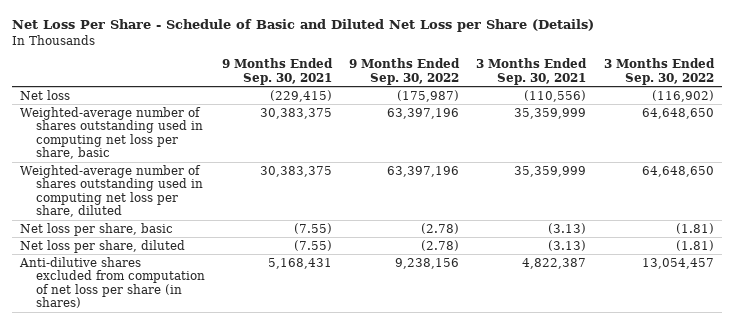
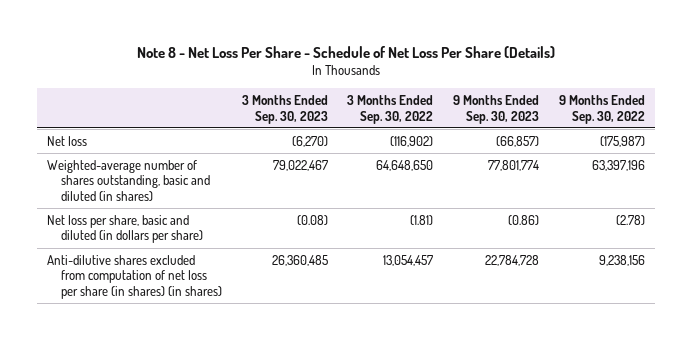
- Net Loss Per Share - Schedule of Basic and Diluted Net Loss per Share (Details)
+ Note 8 - Net Loss Per Share - Schedule of Net Loss Per Share (Details)
- | 9 Months Ended Sep. 30, 2021 | 9 Months Ended Sep. 30, 2022 | 3 Months Ended Sep. 30, 2021 | 3 Months Ended Sep. 30, 2022
+ | 3 Months Ended Sep. 30, 2023 | 3 Months Ended Sep. 30, 2022 | 9 Months Ended Sep. 30, 2023 | 9 Months Ended Sep. 30, 2022
- Weighted-average number of shares outstanding used in computing net loss per share, basic | 30,383,375 | 63,397,196 | 35,359,999 | 64,648,650
- Weighted-average number of shares outstanding used in computing net loss per share, diluted | 30,383,375 | 63,397,196 | 35,359,999 | 64,648,650
- Net loss per share, basic | (7.55) | (2.78) | (3.13) | (1.81)
- Net loss per share, diluted | (7.55) | (2.78) | (3.13) | (1.81)
- Anti-dilutive shares excluded from computation of net loss per share (in shares) | 5,168,431 | 9,238,156 | 4,822,387 | 13,054,457
+ Weighted-average number of shares outstanding, basic and diluted (in shares) | 79,022,467 | 64,648,650 | 77,801,774 | 63,397,196
+ Net loss per share, basic and diluted (in dollars per share) | (0.08) | (1.81) | (0.86) | (2.78)
+ Anti-dilutive shares excluded from computation of net loss per share (in shares) (in shares) | 26,360,485 | 13,054,457 | 22,784,728 | 9,238,156

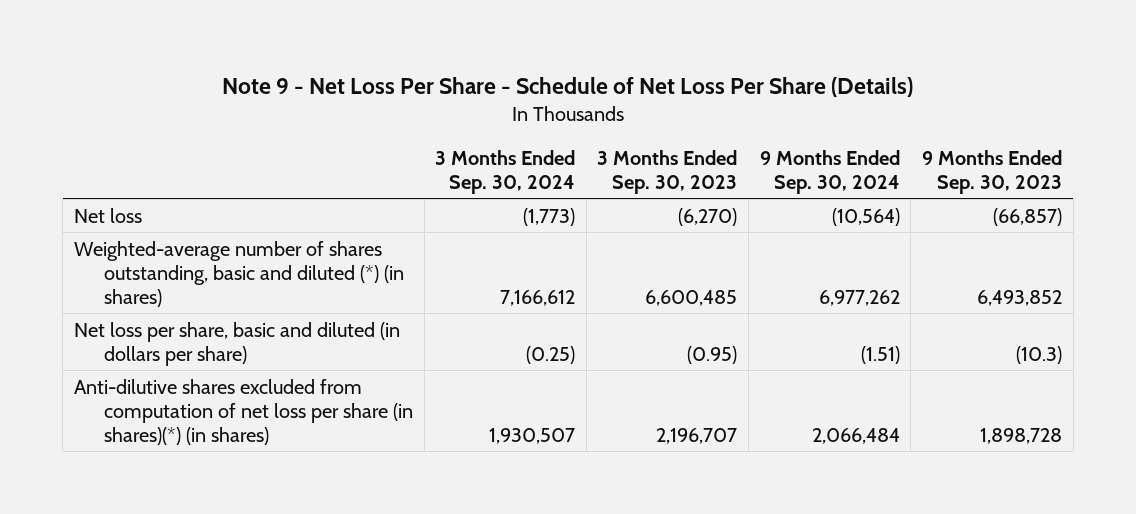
- Note 8 - Net Loss Per Share - Schedule of Net Loss Per Share (Details)
+ Note 9 - Net Loss Per Share - Schedule of Net Loss Per Share (Details)
- | 3 Months Ended Sep. 30, 2023 | 3 Months Ended Sep. 30, 2022 | 9 Months Ended Sep. 30, 2023 | 9 Months Ended Sep. 30, 2022
+ | 3 Months Ended Sep. 30, 2024 | 3 Months Ended Sep. 30, 2023 | 9 Months Ended Sep. 30, 2024 | 9 Months Ended Sep. 30, 2023
- Weighted-average number of shares outstanding, basic and diluted (in shares) | 79,022,467 | 64,648,650 | 77,801,774 | 63,397,196
- Net loss per share, basic and diluted (in dollars per share) | (0.08) | (1.81) | (0.86) | (2.78)
- Anti-dilutive shares excluded from computation of net loss per share (in shares) (in shares) | 26,360,485 | 13,054,457 | 22,784,728 | 9,238,156
+ Weighted-average number of shares outstanding, basic and diluted (*) (in shares) | 7,166,612 | 6,600,485 | 6,977,262 | 6,493,852
+ Net loss per share, basic and diluted (in dollars per share) | (0.25) | (0.95) | (1.51) | (10.3)
+ Anti-dilutive shares excluded from computation of net loss per share (in shares)(*) (in shares) | 1,930,507 | 2,196,707 | 2,066,484 | 1,898,728

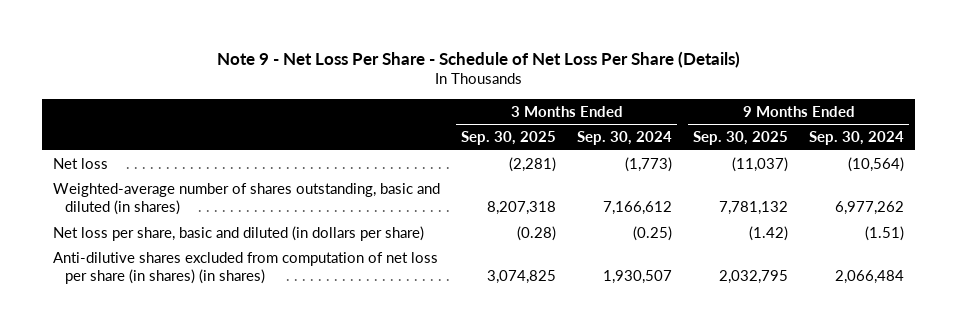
- | 3 Months Ended Sep. 30, 2024 | 3 Months Ended Sep. 30, 2023 | 9 Months Ended Sep. 30, 2024 | 9 Months Ended Sep. 30, 2023
+ | 3 Months Ended Sep. 30, 2025 | 3 Months Ended Sep. 30, 2024 | 9 Months Ended Sep. 30, 2025 | 9 Months Ended Sep. 30, 2024
- Weighted-average number of shares outstanding, basic and diluted (*) (in shares) | 7,166,612 | 6,600,485 | 6,977,262 | 6,493,852
+ Weighted-average number of shares outstanding, basic and diluted (in shares) | 8,207,318 | 7,166,612 | 7,781,132 | 6,977,262
- Anti-dilutive shares excluded from computation of net loss per share (in shares)(*) (in shares) | 1,930,507 | 2,196,707 | 2,066,484 | 1,898,728
+ Anti-dilutive shares excluded from computation of net loss per share (in shares) (in shares) | 3,074,825 | 1,930,507 | 2,032,795 | 2,066,484

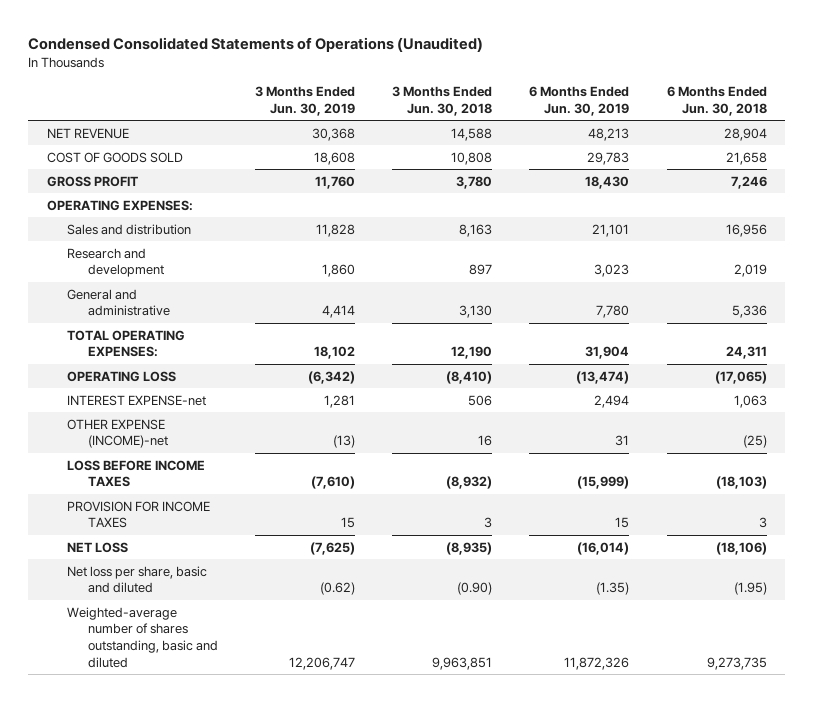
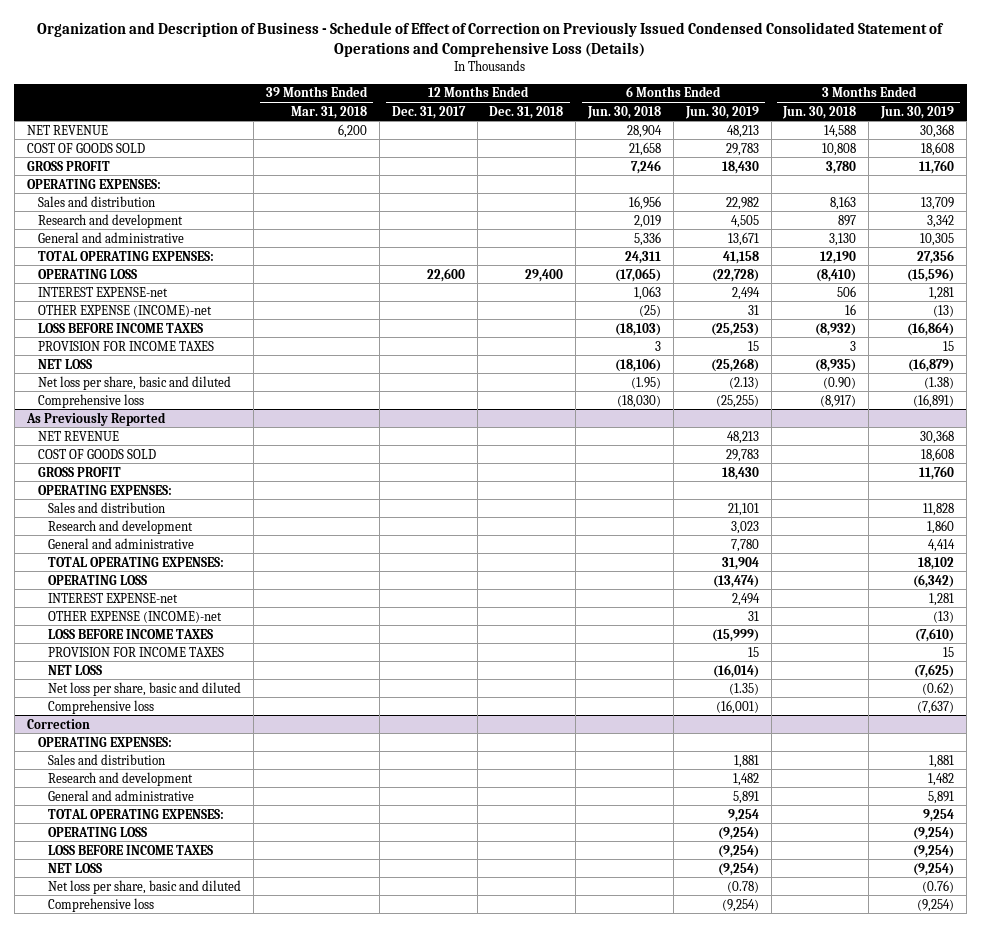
- Condensed Consolidated Statements of Operations (Unaudited)
+ Organization and Description of Business - Schedule of Effect of Correction on Previously Issued Condensed Consolidated Statement of Operations and Comprehensive Loss (Details)
- | 3 Months Ended Jun. 30, 2019 | 3 Months Ended Jun. 30, 2018 | 6 Months Ended Jun. 30, 2019 | 6 Months Ended Jun. 30, 2018
+ | 39 Months Ended Mar. 31, 2018 | 12 Months Ended Dec. 31, 2017 | 12 Months Ended Dec. 31, 2018 | 6 Months Ended Jun. 30, 2018 | 6 Months Ended Jun. 30, 2019 | 3 Months Ended Jun. 30, 2018 | 3 Months Ended Jun. 30, 2019
- Sales and distribution | 11,828 | 8,163 | 21,101 | 16,956
- Research and development | 1,860 | 897 | 3,023 | 2,019
- General and administrative | 4,414 | 3,130 | 7,780 | 5,336
- TOTAL OPERATING EXPENSES: | 18,102 | 12,190 | 31,904 | 24,311
- OPERATING LOSS | (6,342) | (8,410) | (13,474) | (17,065)
+ Sales and distribution | | | | 16,956 | 22,982 | 8,163 | 13,709
+ Research and development | | | | 2,019 | 4,505 | 897 | 3,342
+ General and administrative | | | | 5,336 | 13,671 | 3,130 | 10,305
+ TOTAL OPERATING EXPENSES: | | | | 24,311 | 41,158 | 12,190 | 27,356
+ OPERATING LOSS | | 22,600 | 29,400 | (17,065) | (22,728) | (8,410) | (15,596)
- LOSS BEFORE INCOME TAXES | (7,610) | (8,932) | (15,999) | (18,103)
+ LOSS BEFORE INCOME TAXES | | | | (18,103) | (25,253) | (8,932) | (16,864)
- NET LOSS | (7,625) | (8,935) | (16,014) | (18,106)
- Net loss per share, basic and diluted | (0.62) | (0.90) | (1.35) | (1.95)
- Weighted-average number of shares outstanding, basic and diluted | 12,206,747 | 9,963,851 | 11,872,326 | 9,273,735
+ NET LOSS | | | | (18,106) | (25,268) | (8,935) | (16,879)
+ Net loss per share, basic and diluted | | | | (1.95) | (2.13) | (0.90) | (1.38)
+ Comprehensive loss | | | | (18,030) | (25,255) | (8,917) | (16,891)
+ As Previously Reported
+ NET REVENUE | | | | | 48,213 | | 30,368
+ COST OF GOODS SOLD | | | | | 29,783 | | 18,608
+ GROSS PROFIT | | | | | 18,430 | | 11,760
+ OPERATING EXPENSES:
+ Sales and distribution | | | | | 21,101 | | 11,828
+ Research and development | | | | | 3,023 | | 1,860
+ General and administrative | | | | | 7,780 | | 4,414
+ TOTAL OPERATING EXPENSES: | | | | | 31,904 | | 18,102
+ OPERATING LOSS | | | | | (13,474) | | (6,342)
+ INTEREST EXPENSE-net | | | | | 2,494 | | 1,281
+ OTHER EXPENSE (INCOME)-net | | | | | 31 | | (13)
+ LOSS BEFORE INCOME TAXES | | | | | (15,999) | | (7,610)
+ PROVISION FOR INCOME TAXES | | | | | 15 | | 15
+ NET LOSS | | | | | (16,014) | | (7,625)
+ Net loss per share, basic and diluted | | | | | (1.35) | | (0.62)
+ Comprehensive loss | | | | | (16,001) | | (7,637)
+ Correction
+ OPERATING EXPENSES:
+ Sales and distribution | | | | | 1,881 | | 1,881
+ Research and development | | | | | 1,482 | | 1,482
+ General and administrative | | | | | 5,891 | | 5,891
+ TOTAL OPERATING EXPENSES: | | | | | 9,254 | | 9,254
+ OPERATING LOSS | | | | | (9,254) | | (9,254)
+ LOSS BEFORE INCOME TAXES | | | | | (9,254) | | (9,254)
+ NET LOSS | | | | | (9,254) | | (9,254)
+ Net loss per share, basic and diluted | | | | | (0.78) | | (0.76)
+ Comprehensive loss | | | | | (9,254) | | (9,254)

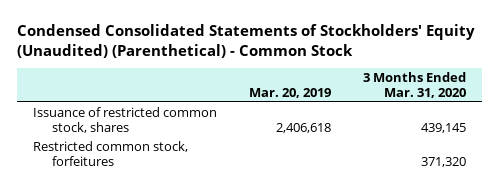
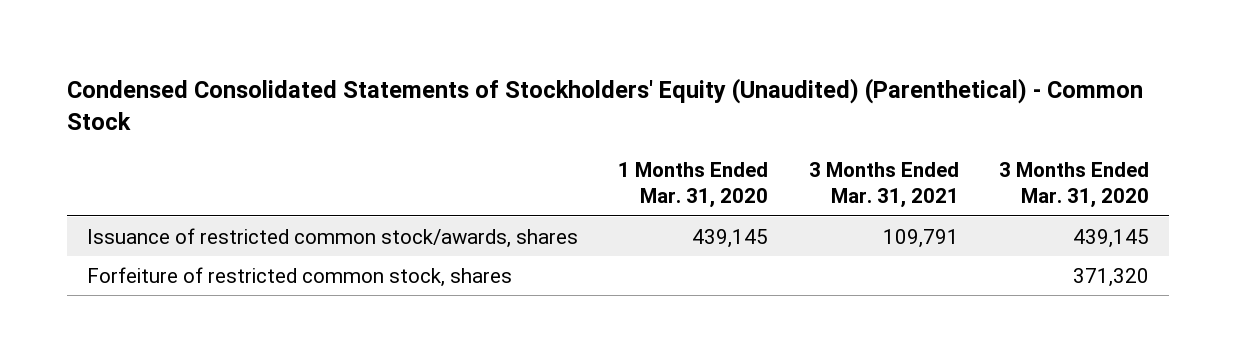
- | Mar. 20, 2019 | 3 Months Ended Mar. 31, 2020
+ | 1 Months Ended Mar. 31, 2020 | 3 Months Ended Mar. 31, 2021 | 3 Months Ended Mar. 31, 2020
- Issuance of restricted common stock, shares | 2,406,618 | 439,145
- Restricted common stock, forfeitures | | 371,320
+ Issuance of restricted common stock/awards, shares | 439,145 | 109,791 | 439,145
+ Forfeiture of restricted common stock, shares | | | 371,320

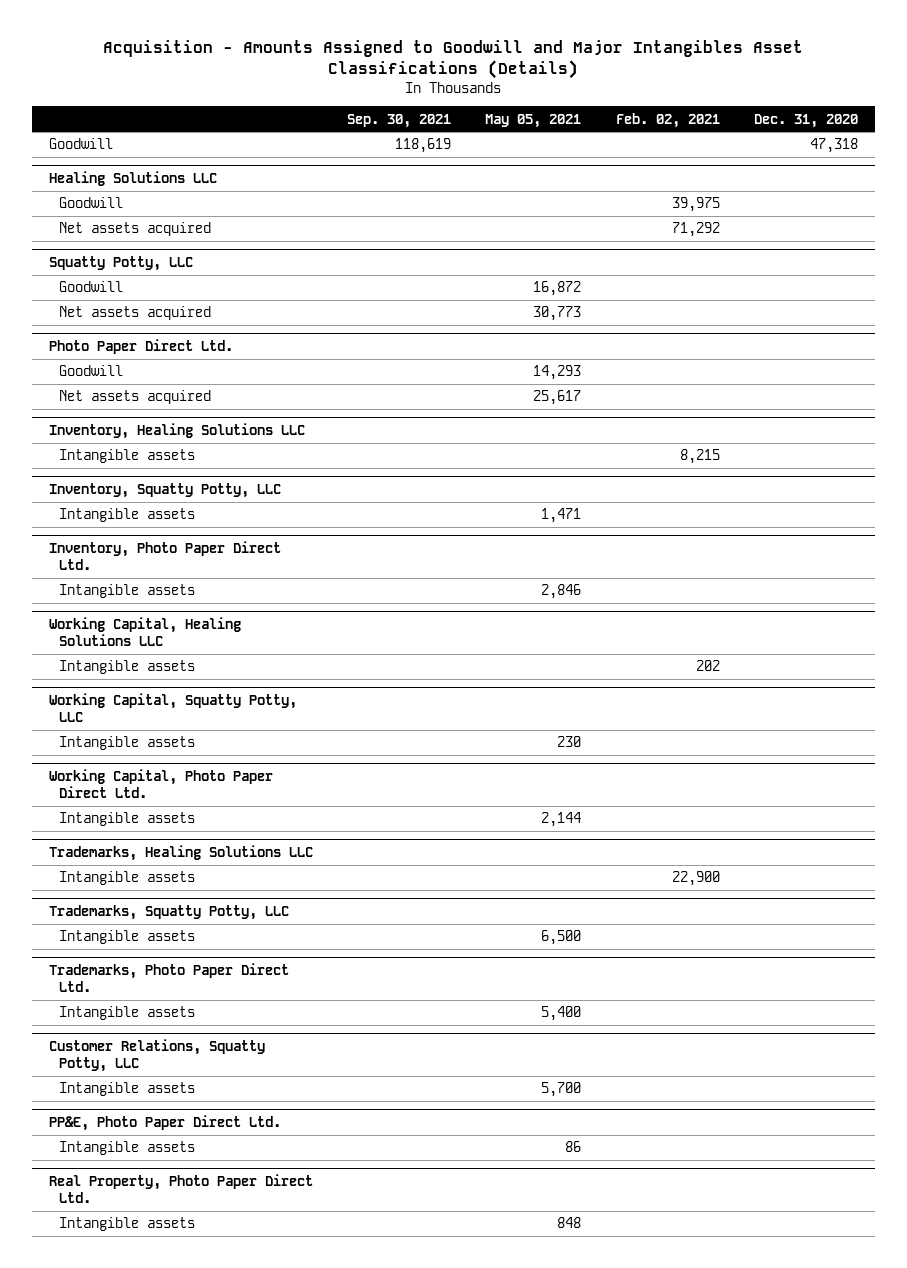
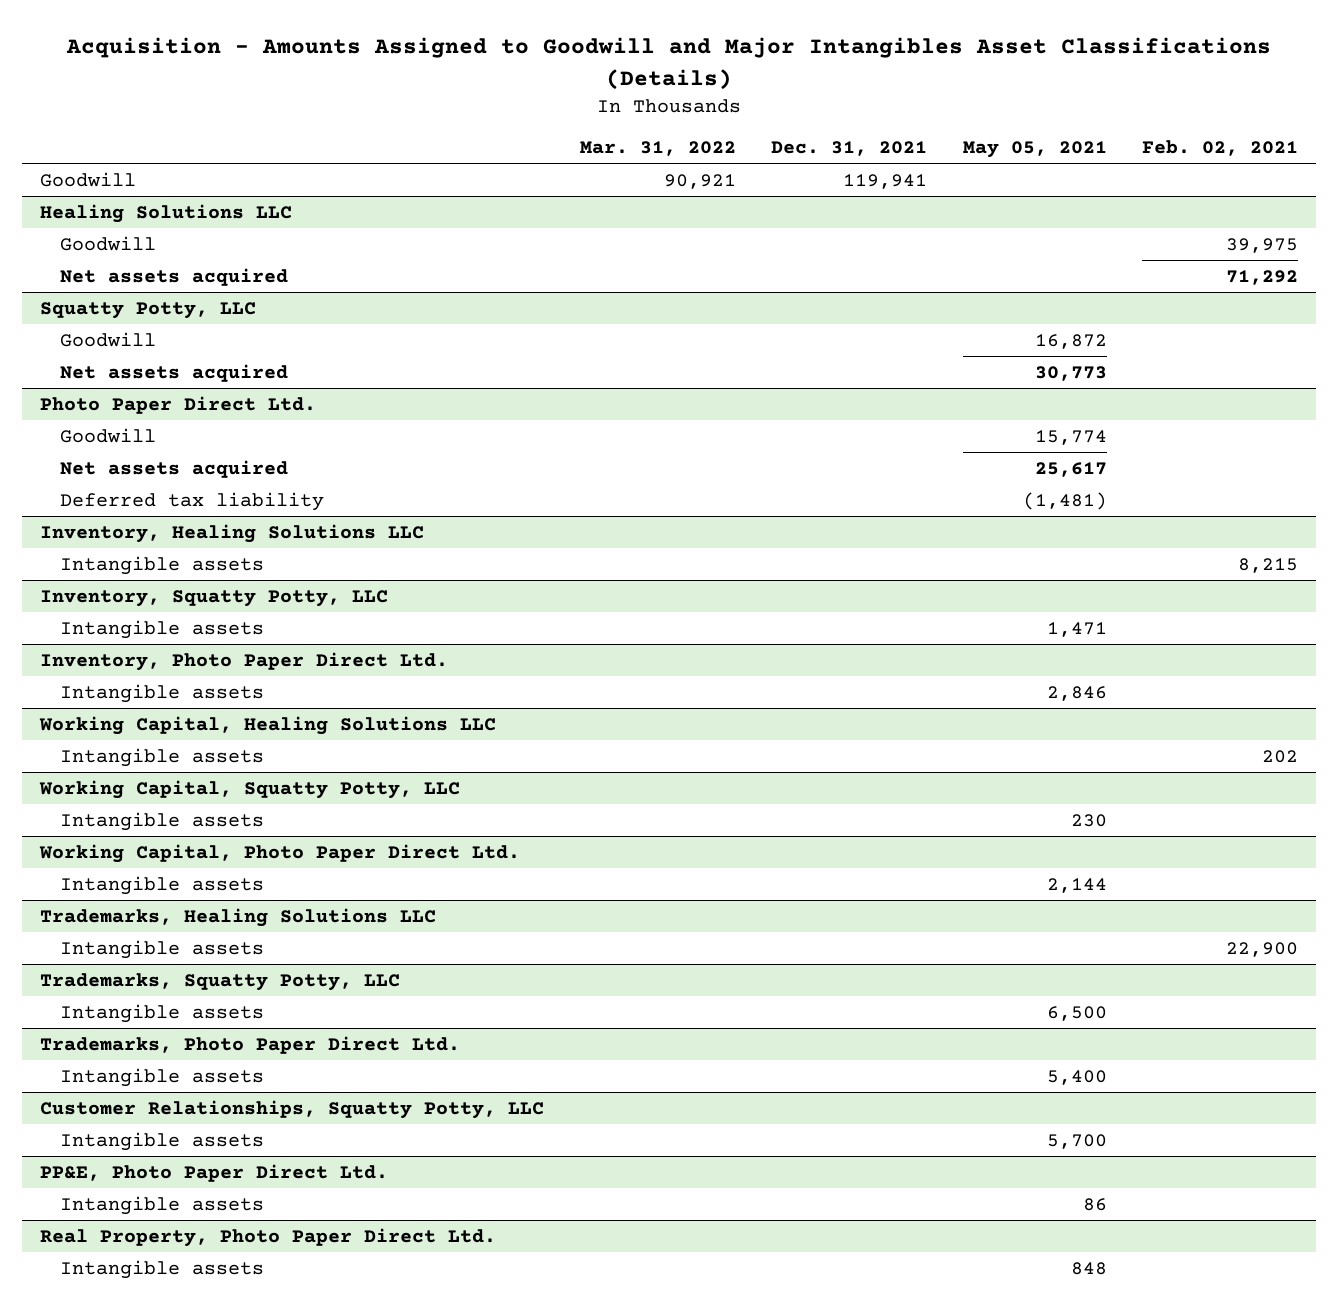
- | Sep. 30, 2021 | May 05, 2021 | Feb. 02, 2021 | Dec. 31, 2020
+ | Mar. 31, 2022 | Dec. 31, 2021 | May 05, 2021 | Feb. 02, 2021
@ Photo Paper Direct Ltd.
- Goodwill | | 14,293 | |
+ Goodwill | | | 15,774 |
+ Deferred tax liability | | | (1,481) |
- Customer Relations, Squatty Potty, LLC
+ Customer Relationships, Squatty Potty, LLC

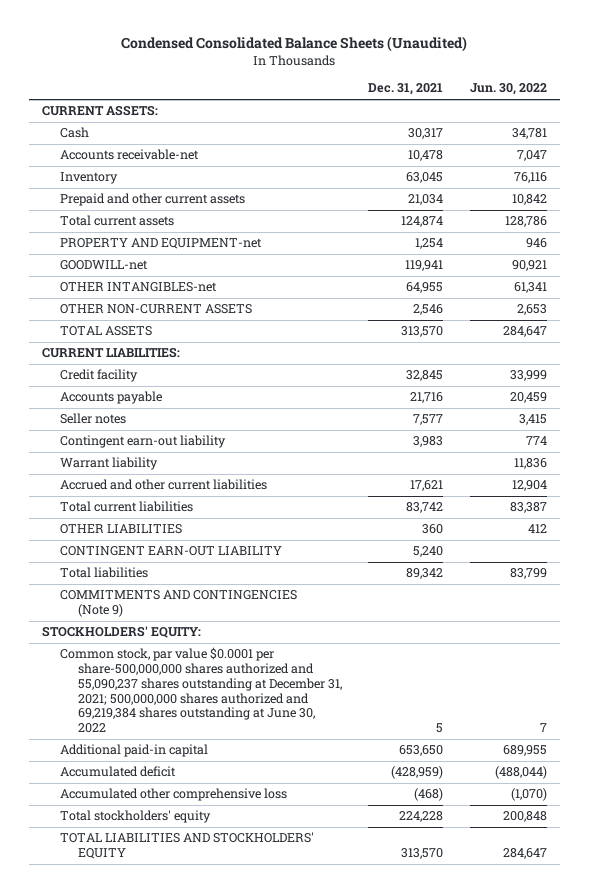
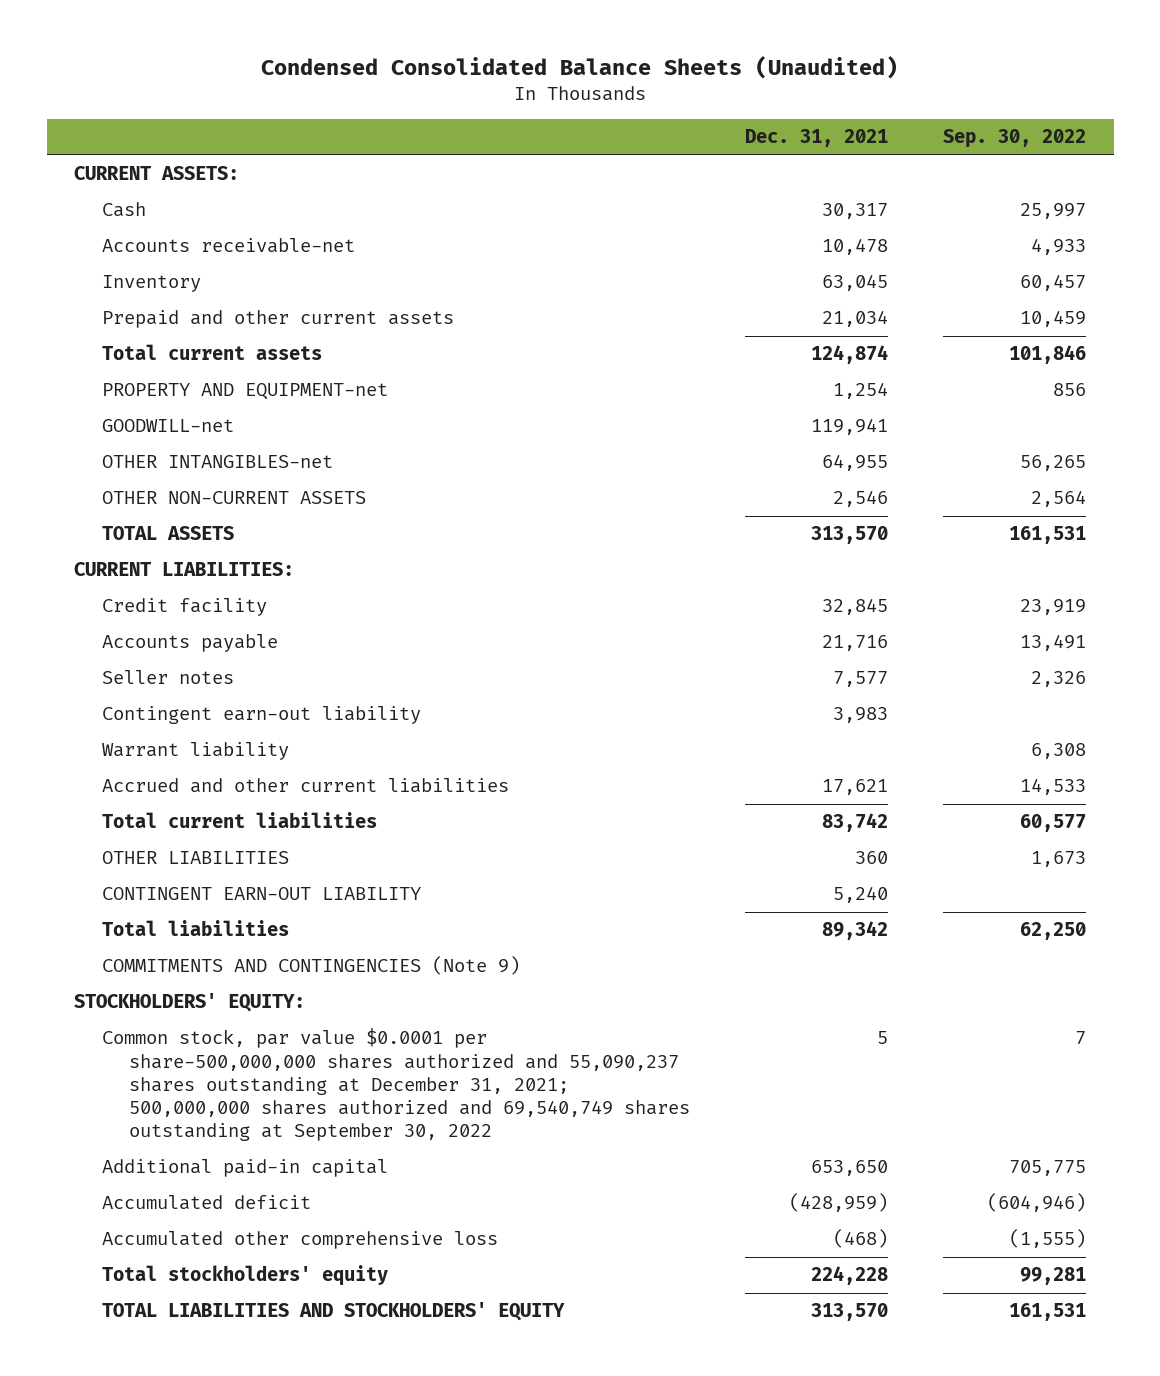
- | Dec. 31, 2021 | Jun. 30, 2022
+ | Dec. 31, 2021 | Sep. 30, 2022
- Common stock, par value $0.0001 per share-500,000,000 shares authorized and 55,090,237 shares outstanding at December 31, 2021; 500,000,000 shares authorized and 69,219,384 shares outstanding at June 30, 2022 | 5 | 7
+ Common stock, par value $0.0001 per share-500,000,000 shares authorized and 55,090,237 shares outstanding at December 31, 2021; 500,000,000 shares authorized and 69,540,749 shares outstanding at September 30, 2022 | 5 | 7

